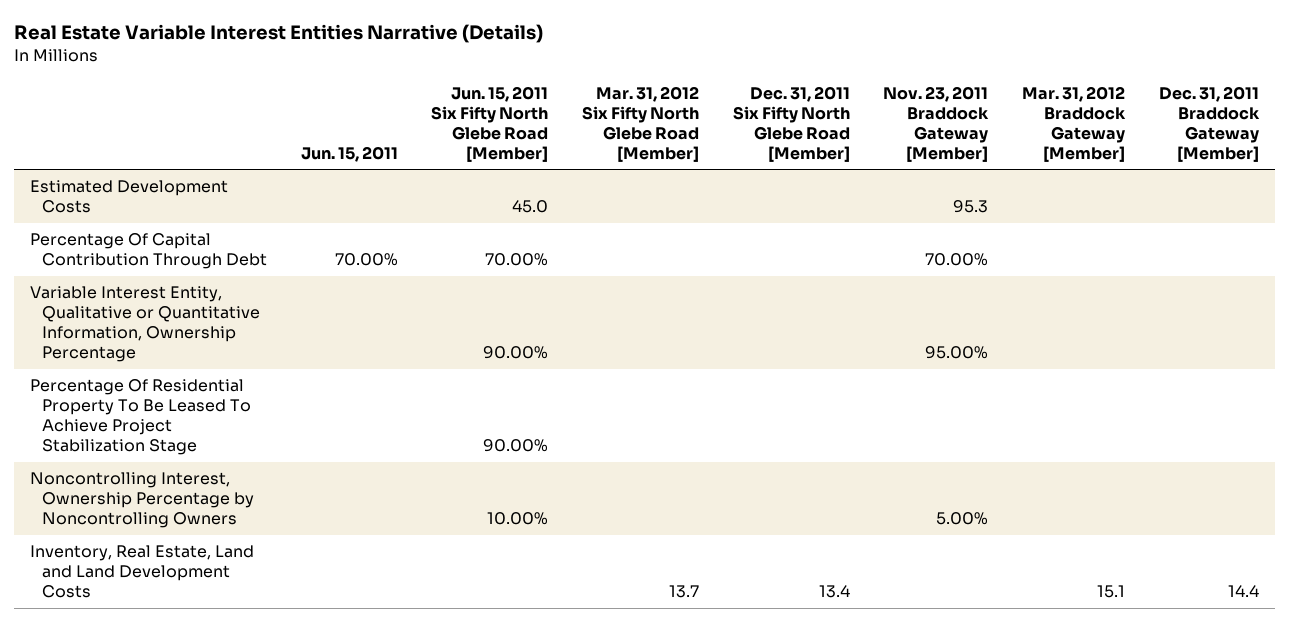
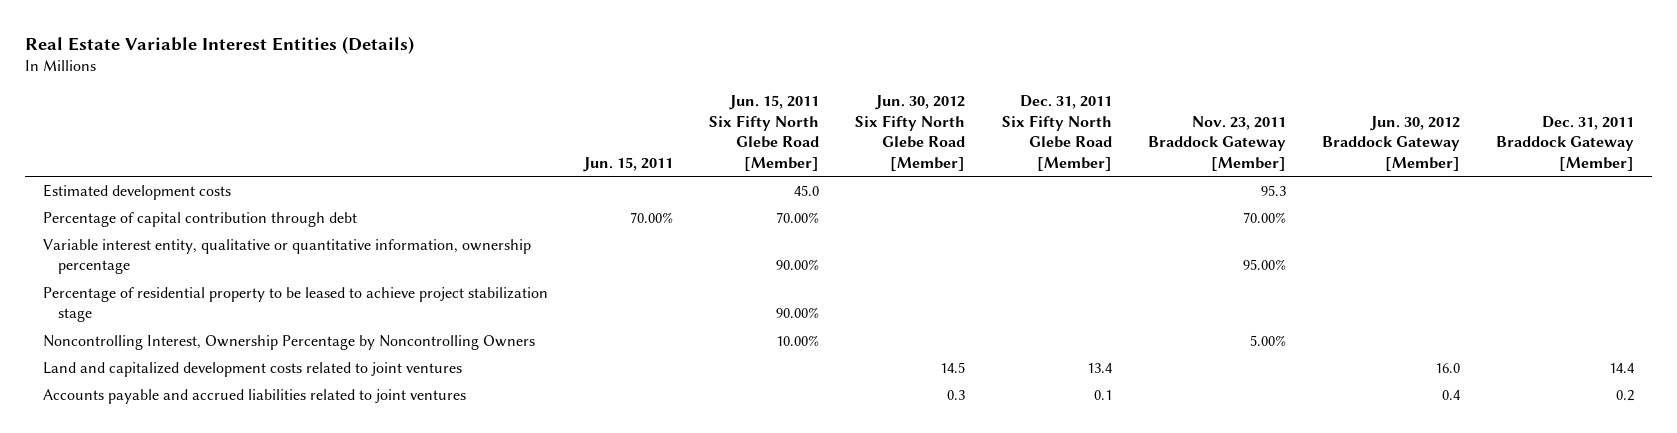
- Real Estate Variable Interest Entities Narrative (Details)
+ Real Estate Variable Interest Entities (Details)
- | Jun. 15, 2011 | Jun. 15, 2011 Six Fifty North Glebe Road [Member] | Mar. 31, 2012 Six Fifty North Glebe Road [Member] | Dec. 31, 2011 Six Fifty North Glebe Road [Member] | Nov. 23, 2011 Braddock Gateway [Member] | Mar. 31, 2012 Braddock Gateway [Member] | Dec. 31, 2011 Braddock Gateway [Member]
+ | Jun. 15, 2011 | Jun. 15, 2011 Six Fifty North Glebe Road [Member] | Jun. 30, 2012 Six Fifty North Glebe Road [Member] | Dec. 31, 2011 Six Fifty North Glebe Road [Member] | Nov. 23, 2011 Braddock Gateway [Member] | Jun. 30, 2012 Braddock Gateway [Member] | Dec. 31, 2011 Braddock Gateway [Member]
- Estimated Development Costs | | 45.0 | | | 95.3 | |
- Percentage Of Capital Contribution Through Debt | 70.00% | 70.00% | | | 70.00% | |
- Variable Interest Entity, Qualitative or Quantitative Information, Ownership Percentage | | 90.00% | | | 95.00% | |
- Percentage Of Residential Property To Be Leased To Achieve Project Stabilization Stage | | 90.00% | | | | |
+ Estimated development costs | | 45.0 | | | 95.3 | |
+ Percentage of capital contribution through debt | 70.00% | 70.00% | | | 70.00% | |
+ Variable interest entity, qualitative or quantitative information, ownership percentage | | 90.00% | | | 95.00% | |
+ Percentage of residential property to be leased to achieve project stabilization stage | | 90.00% | | | | |
- Inventory, Real Estate, Land and Land Development Costs | | | 13.7 | 13.4 | | 15.1 | 14.4
+ Land and capitalized development costs related to joint ventures | | | 14.5 | 13.4 | | 16.0 | 14.4
+ Accounts payable and accrued liabilities related to joint ventures | | | 0.3 | 0.1 | | 0.4 | 0.2

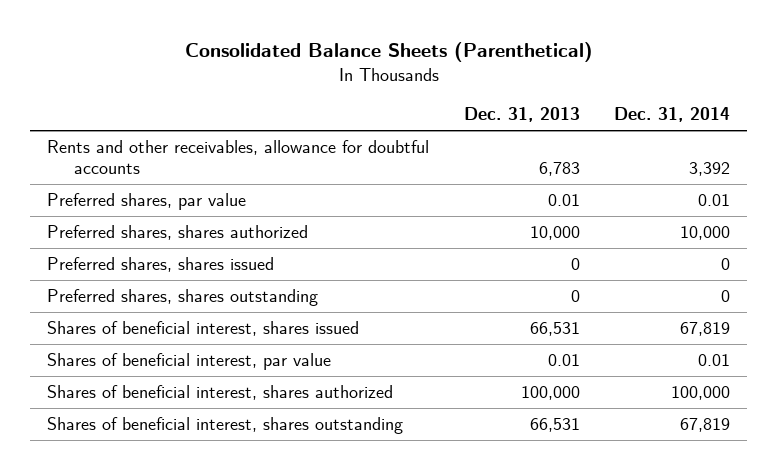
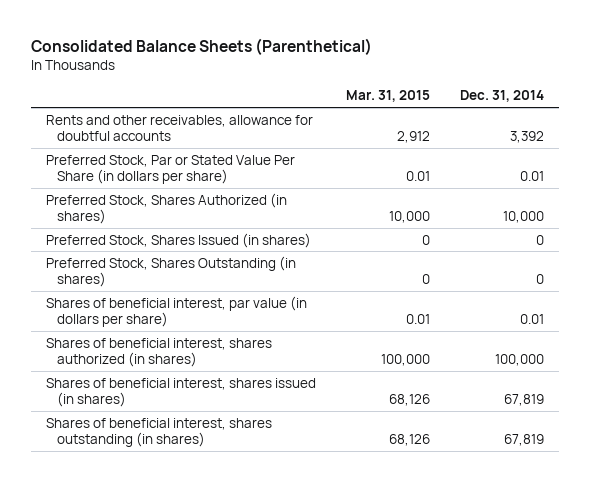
- | Dec. 31, 2013 | Dec. 31, 2014
+ | Mar. 31, 2015 | Dec. 31, 2014
- Preferred shares, par value | 0.01 | 0.01
- Preferred shares, shares authorized | 10,000 | 10,000
- Preferred shares, shares issued | 0 | 0
- Preferred shares, shares outstanding | 0 | 0
- Shares of beneficial interest, shares issued | 66,531 | 67,819
- Shares of beneficial interest, par value | 0.01 | 0.01
- Shares of beneficial interest, shares authorized | 100,000 | 100,000
- Shares of beneficial interest, shares outstanding | 66,531 | 67,819
+ Preferred Stock, Par or Stated Value Per Share (in dollars per share) | 0.01 | 0.01
+ Preferred Stock, Shares Authorized (in shares) | 10,000 | 10,000
+ Preferred Stock, Shares Issued (in shares) | 0 | 0
+ Preferred Stock, Shares Outstanding (in shares) | 0 | 0
+ Shares of beneficial interest, par value (in dollars per share) | 0.01 | 0.01
+ Shares of beneficial interest, shares authorized (in shares) | 100,000 | 100,000
+ Shares of beneficial interest, shares issued (in shares) | 68,126 | 67,819
+ Shares of beneficial interest, shares outstanding (in shares) | 68,126 | 67,819

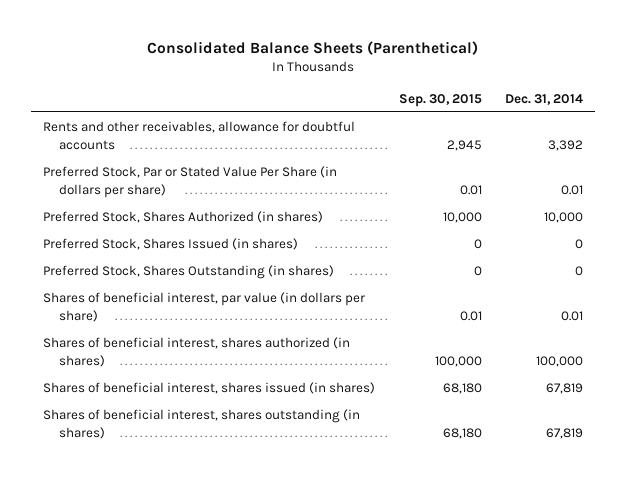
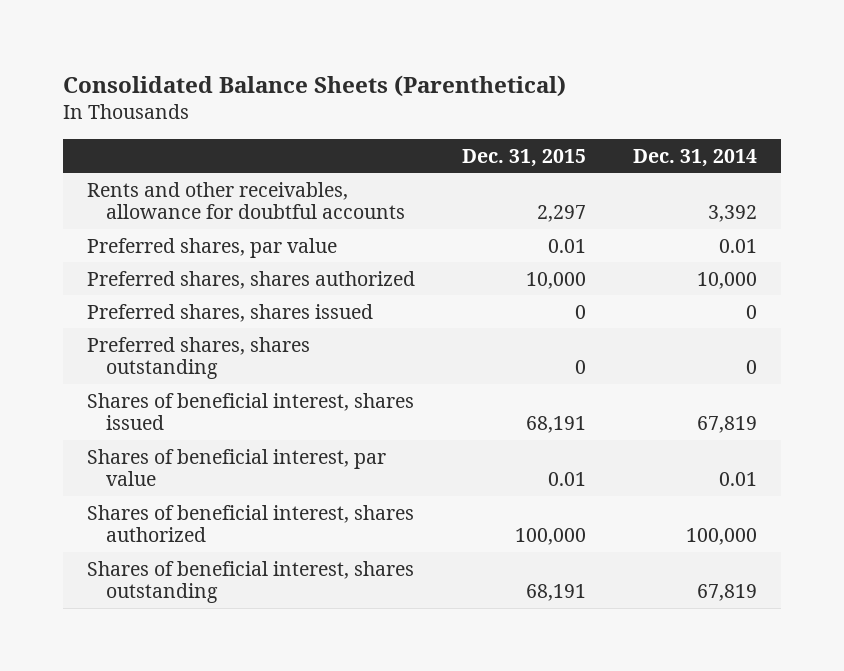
- | Sep. 30, 2015 | Dec. 31, 2014
+ | Dec. 31, 2015 | Dec. 31, 2014
- Preferred Stock, Par or Stated Value Per Share (in dollars per share) | 0.01 | 0.01
- Preferred Stock, Shares Authorized (in shares) | 10,000 | 10,000
- Preferred Stock, Shares Issued (in shares) | 0 | 0
- Preferred Stock, Shares Outstanding (in shares) | 0 | 0
- Shares of beneficial interest, par value (in dollars per share) | 0.01 | 0.01
- Shares of beneficial interest, shares authorized (in shares) | 100,000 | 100,000
- Shares of beneficial interest, shares issued (in shares) | 68,180 | 67,819
- Shares of beneficial interest, shares outstanding (in shares) | 68,180 | 67,819
+ Preferred shares, par value | 0.01 | 0.01
+ Preferred shares, shares authorized | 10,000 | 10,000
+ Preferred shares, shares issued | 0 | 0
+ Preferred shares, shares outstanding | 0 | 0
+ Shares of beneficial interest, shares issued | 68,191 | 67,819
+ Shares of beneficial interest, par value | 0.01 | 0.01
+ Shares of beneficial interest, shares authorized | 100,000 | 100,000
+ Shares of beneficial interest, shares outstanding | 68,191 | 67,819

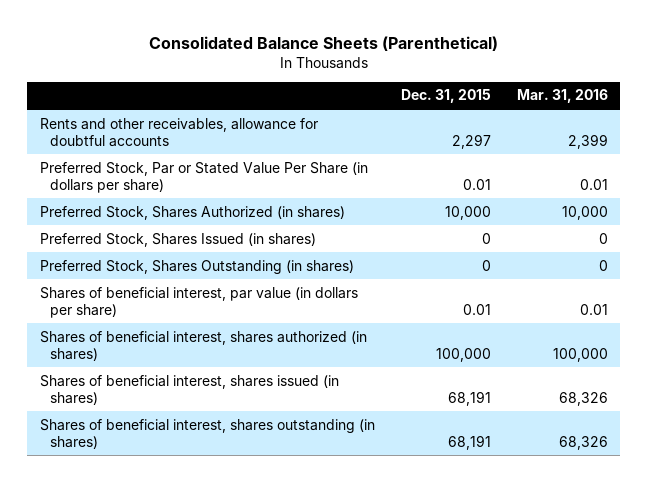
- | Dec. 31, 2015 | Dec. 31, 2014
+ | Dec. 31, 2015 | Mar. 31, 2016
- Preferred shares, par value | 0.01 | 0.01
- Preferred shares, shares authorized | 10,000 | 10,000
- Preferred shares, shares issued | 0 | 0
- Preferred shares, shares outstanding | 0 | 0
- Shares of beneficial interest, shares issued | 68,191 | 67,819
- Shares of beneficial interest, par value | 0.01 | 0.01
- Shares of beneficial interest, shares authorized | 100,000 | 100,000
- Shares of beneficial interest, shares outstanding | 68,191 | 67,819
+ Preferred Stock, Par or Stated Value Per Share (in dollars per share) | 0.01 | 0.01
+ Preferred Stock, Shares Authorized (in shares) | 10,000 | 10,000
+ Preferred Stock, Shares Issued (in shares) | 0 | 0
+ Preferred Stock, Shares Outstanding (in shares) | 0 | 0
+ Shares of beneficial interest, par value (in dollars per share) | 0.01 | 0.01
+ Shares of beneficial interest, shares authorized (in shares) | 100,000 | 100,000
+ Shares of beneficial interest, shares issued (in shares) | 68,191 | 68,326
+ Shares of beneficial interest, shares outstanding (in shares) | 68,191 | 68,326

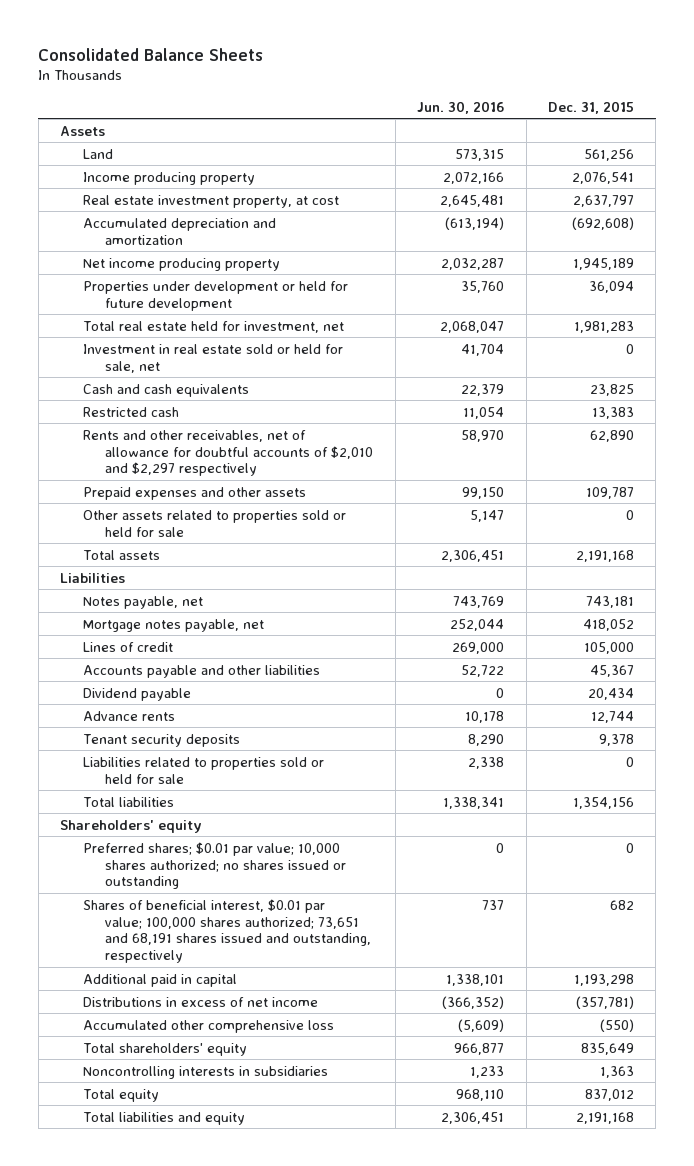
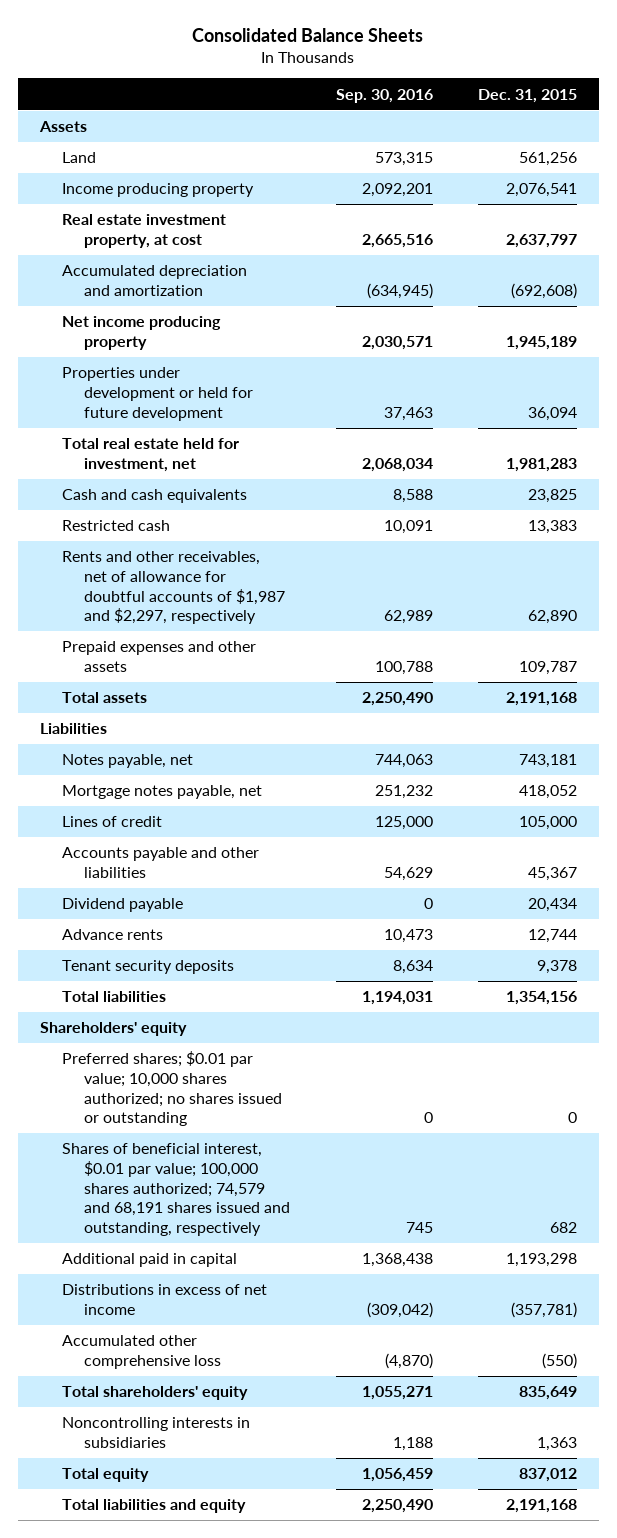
- | Jun. 30, 2016 | Dec. 31, 2015
+ | Sep. 30, 2016 | Dec. 31, 2015
- Investment in real estate sold or held for sale, net | 41,704 | 0
- Rents and other receivables, net of allowance for doubtful accounts of $2,010 and $2,297 respectively | 58,970 | 62,890
+ Rents and other receivables, net of allowance for doubtful accounts of $1,987 and $2,297, respectively | 62,989 | 62,890
- Other assets related to properties sold or held for sale | 5,147 | 0
- Liabilities related to properties sold or held for sale | 2,338 | 0
- Shares of beneficial interest, $0.01 par value; 100,000 shares authorized; 73,651 and 68,191 shares issued and outstanding, respectively | 737 | 682
+ Shares of beneficial interest, $0.01 par value; 100,000 shares authorized; 74,579 and 68,191 shares issued and outstanding, respectively | 745 | 682

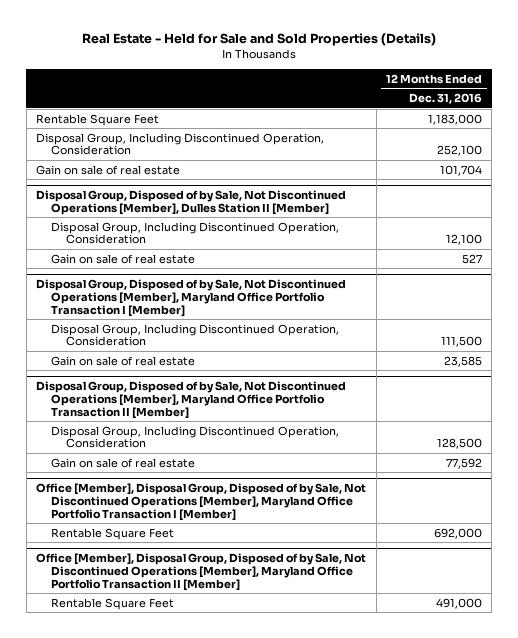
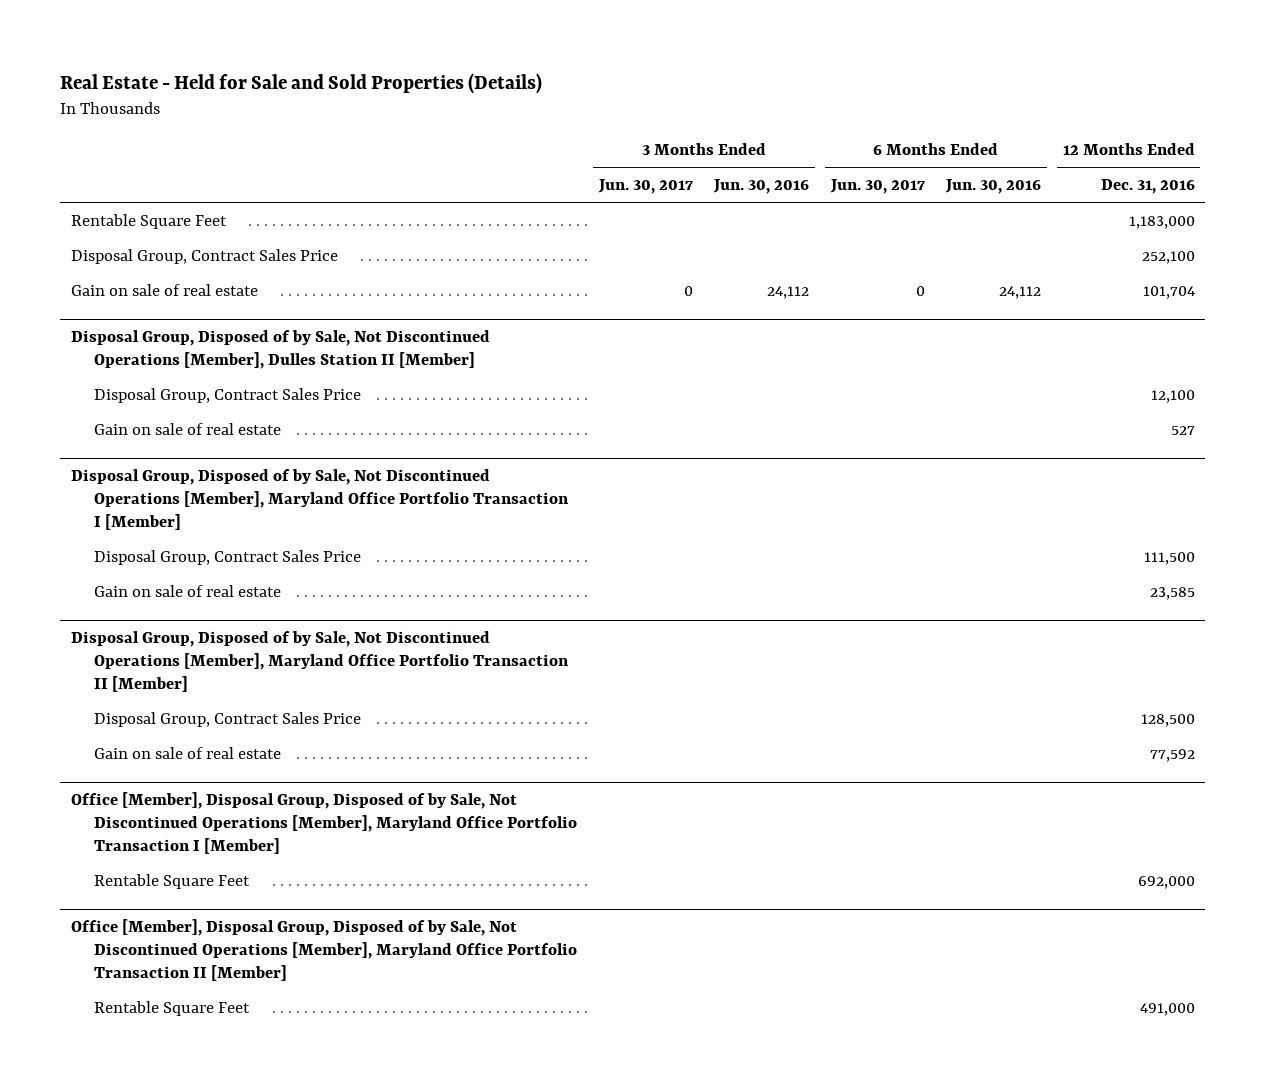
- | 12 Months Ended Dec. 31, 2016
+ | 3 Months Ended Jun. 30, 2017 | 3 Months Ended Jun. 30, 2016 | 6 Months Ended Jun. 30, 2017 | 6 Months Ended Jun. 30, 2016 | 12 Months Ended Dec. 31, 2016
- Disposal Group, Including Discontinued Operation, Consideration | 252,100
+ Disposal Group, Contract Sales Price | | | | | 252,100
@ Disposal Group, Disposed of by Sale, Not Discontinued Operations [Member], Dulles Station II [Member]
- Disposal Group, Including Discontinued Operation, Consideration | 12,100
+ Disposal Group, Contract Sales Price | | | | | 12,100
@ Disposal Group, Disposed of by Sale, Not Discontinued Operations [Member], Maryland Office Portfolio Transaction I [Member]
- Disposal Group, Including Discontinued Operation, Consideration | 111,500
+ Disposal Group, Contract Sales Price | | | | | 111,500
@ Disposal Group, Disposed of by Sale, Not Discontinued Operations [Member], Maryland Office Portfolio Transaction II [Member]
- Disposal Group, Including Discontinued Operation, Consideration | 128,500
+ Disposal Group, Contract Sales Price | | | | | 128,500

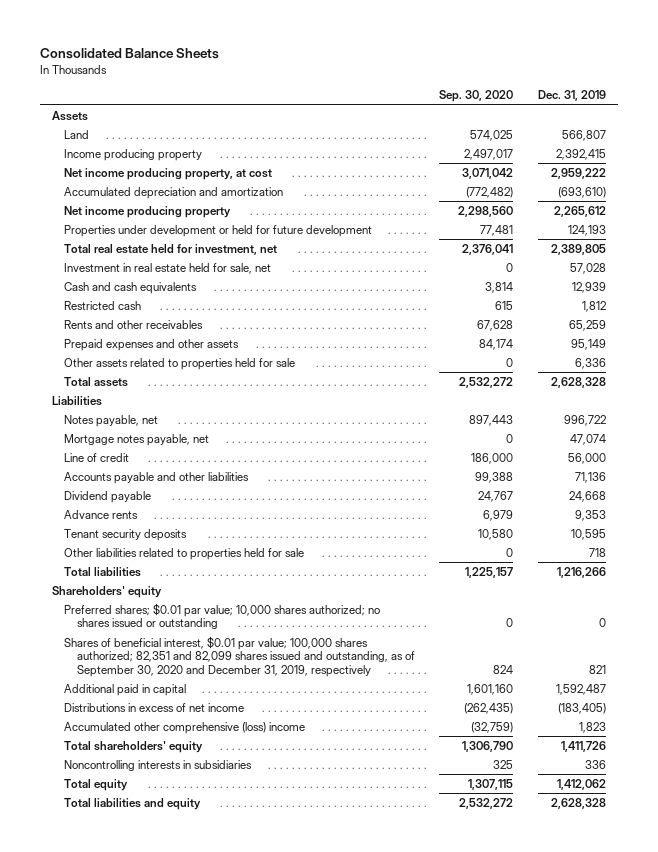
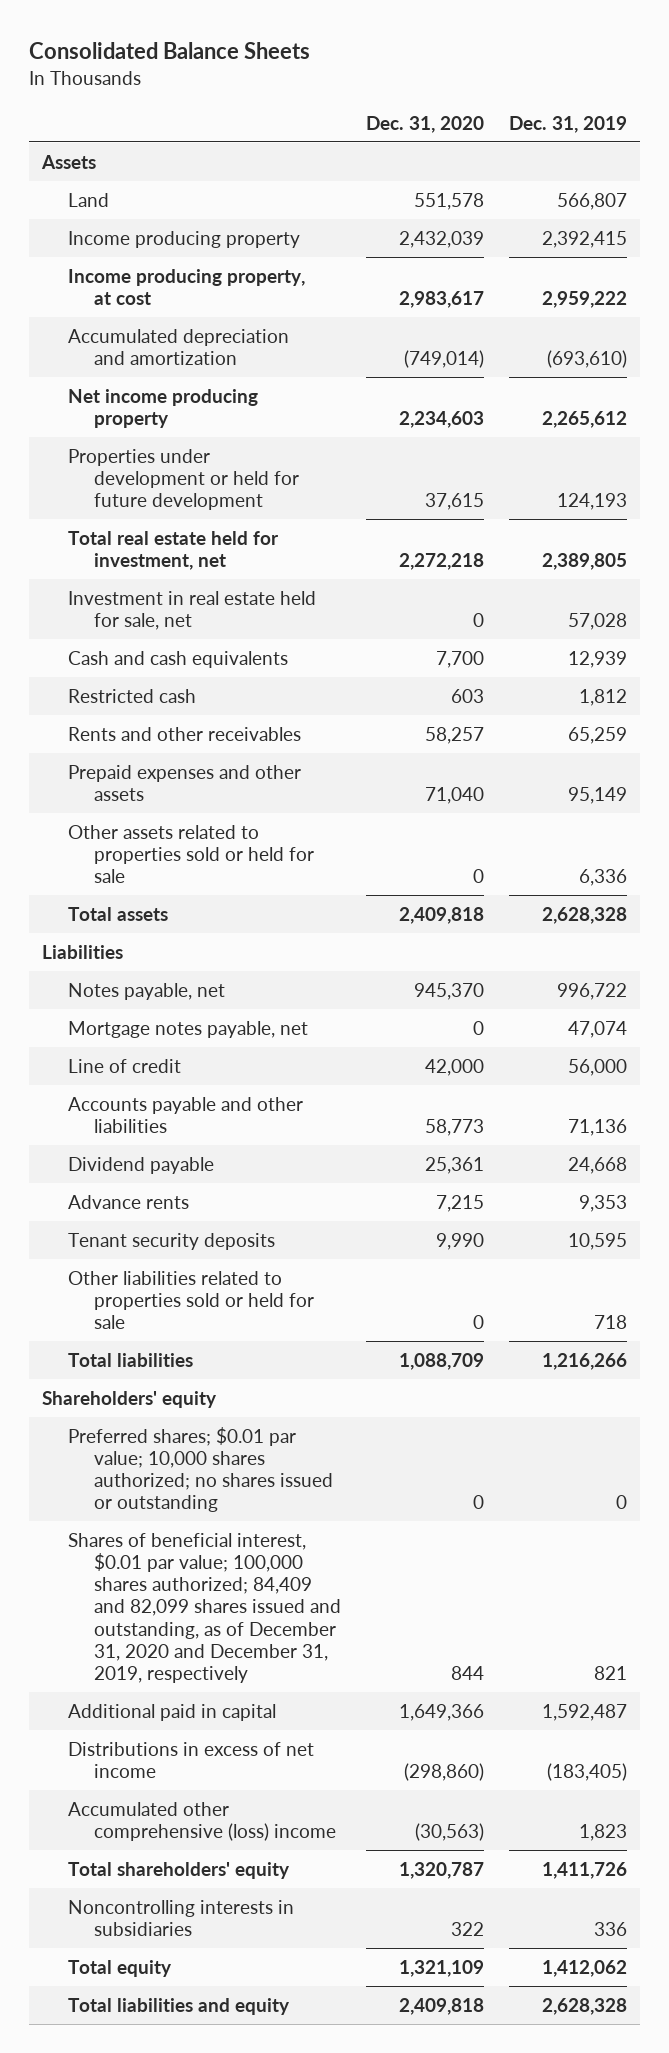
- | Sep. 30, 2020 | Dec. 31, 2019
+ | Dec. 31, 2020 | Dec. 31, 2019
- Net income producing property, at cost | 3,071,042 | 2,959,222
+ Income producing property, at cost | 2,983,617 | 2,959,222
- Other assets related to properties held for sale | 0 | 6,336
+ Other assets related to properties sold or held for sale | 0 | 6,336
- Other liabilities related to properties held for sale | 0 | 718
+ Other liabilities related to properties sold or held for sale | 0 | 718
- Shares of beneficial interest, $0.01 par value; 100,000 shares authorized; 82,351 and 82,099 shares issued and outstanding, as of September 30, 2020 and December 31, 2019, respectively | 824 | 821
+ Shares of beneficial interest, $0.01 par value; 100,000 shares authorized; 84,409 and 82,099 shares issued and outstanding, as of December 31, 2020 and December 31, 2019, respectively | 844 | 821

